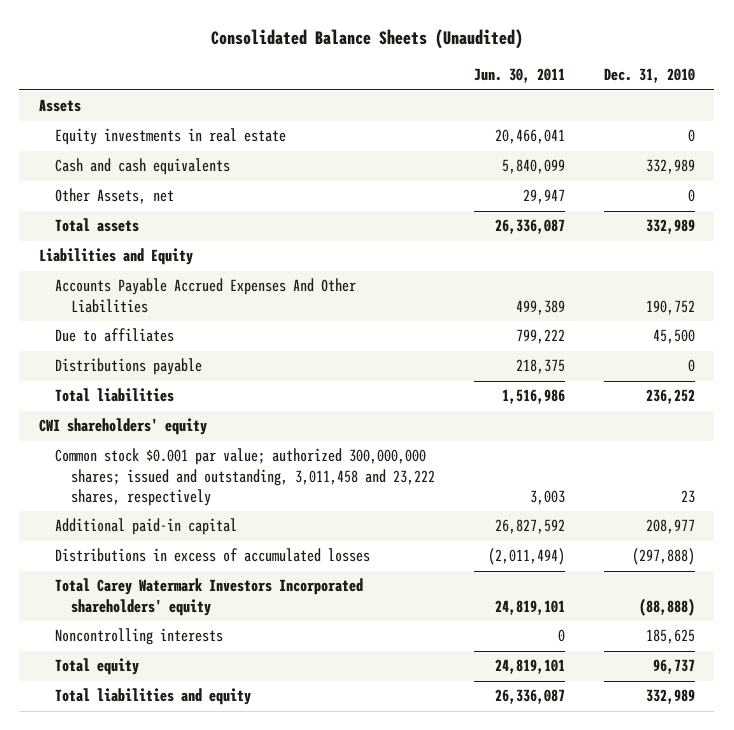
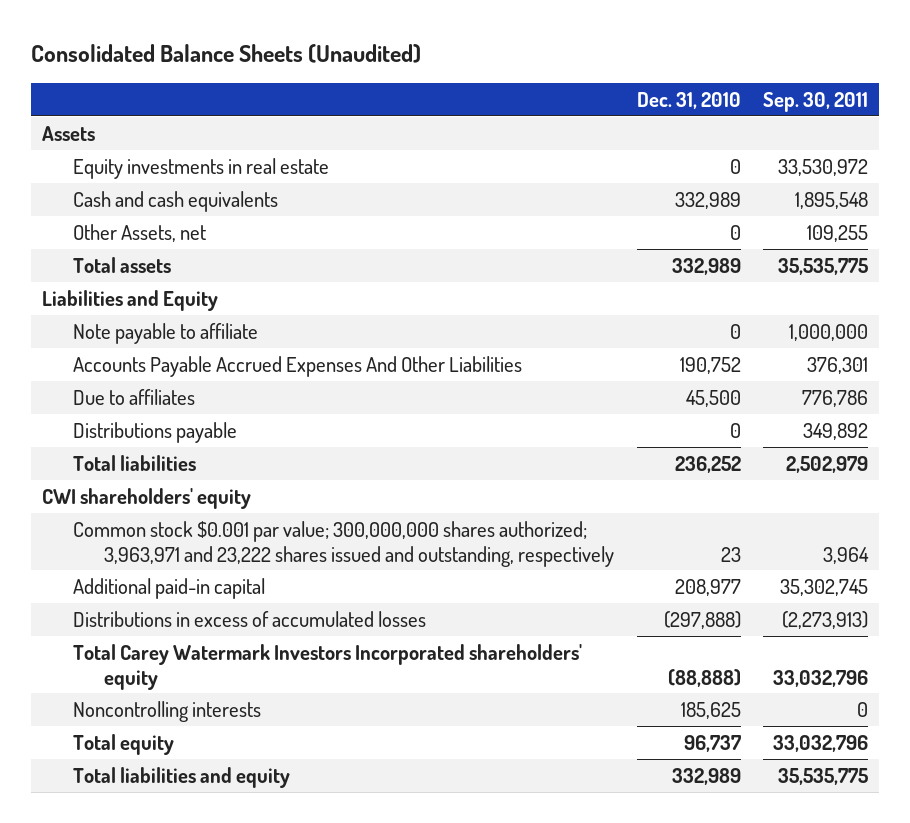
- | Jun. 30, 2011 | Dec. 31, 2010
+ | Dec. 31, 2010 | Sep. 30, 2011
+ Note payable to affiliate | 0 | 1,000,000
- Common stock $0.001 par value; authorized 300,000,000 shares; issued and outstanding, 3,011,458 and 23,222 shares, respectively | 3,003 | 23
+ Common stock $0.001 par value; 300,000,000 shares authorized; 3,963,971 and 23,222 shares issued and outstanding, respectively | 23 | 3,964

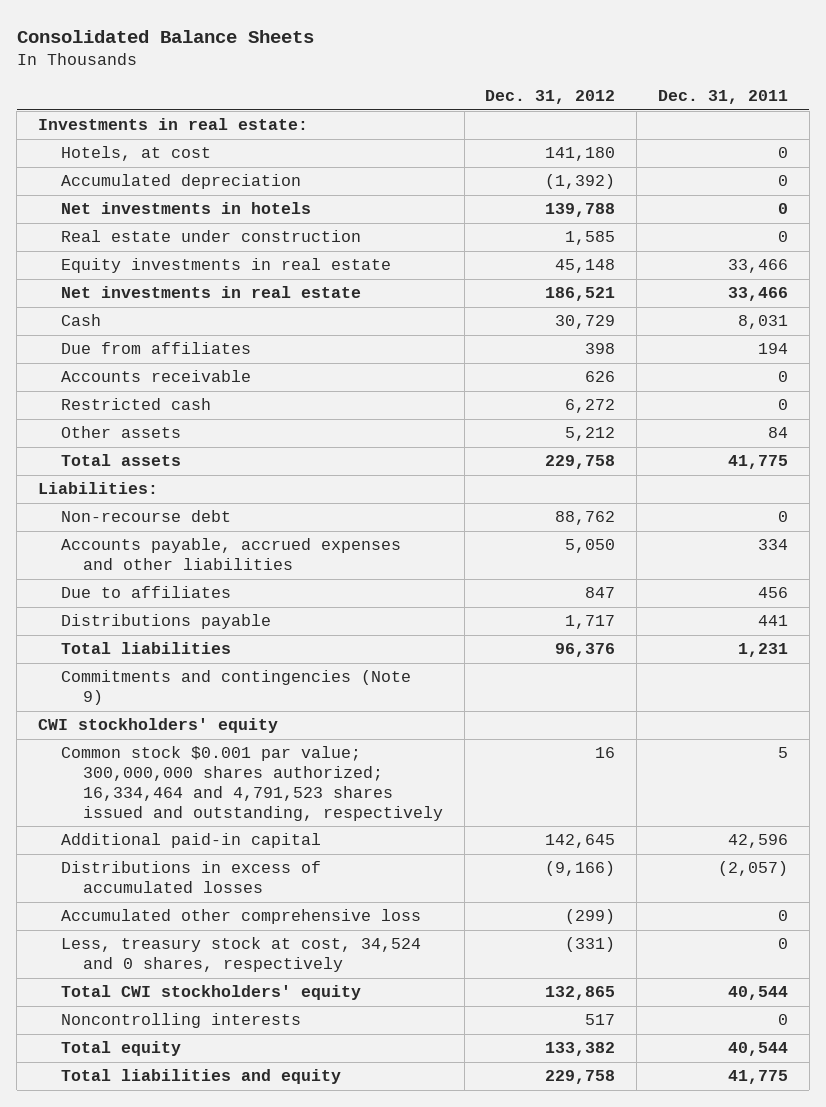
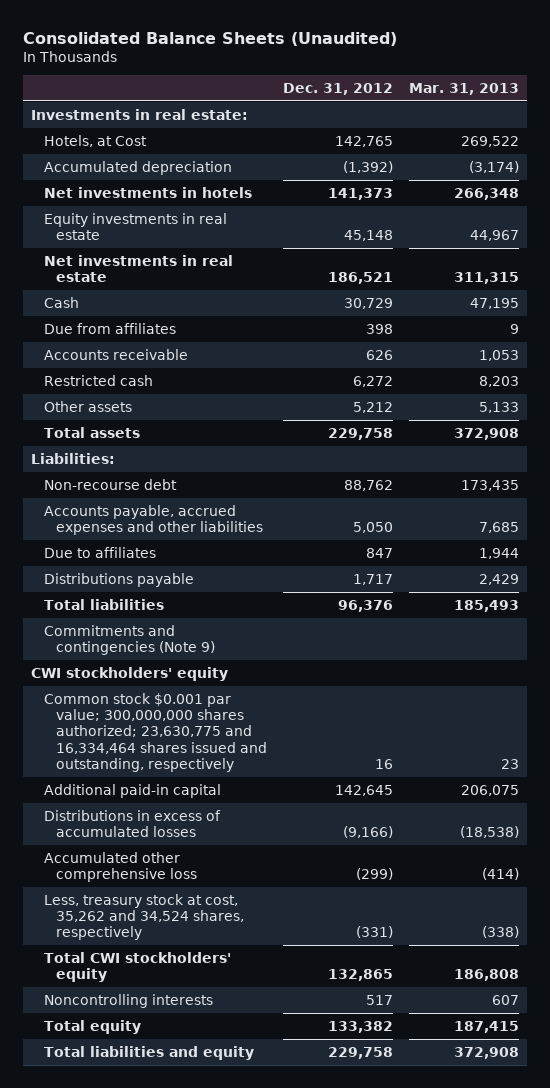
- Consolidated Balance Sheets
+ Consolidated Balance Sheets (Unaudited)
- | Dec. 31, 2012 | Dec. 31, 2011
+ | Dec. 31, 2012 | Mar. 31, 2013
- Hotels, at cost | 141,180 | 0
+ Hotels, at Cost | 142,765 | 269,522
- Net investments in hotels | 139,788 | 0
- Real estate under construction | 1,585 | 0
+ Net investments in hotels | 141,373 | 266,348
- Common stock $0.001 par value; 300,000,000 shares authorized; 16,334,464 and 4,791,523 shares issued and outstanding, respectively | 16 | 5
+ Common stock $0.001 par value; 300,000,000 shares authorized; 23,630,775 and 16,334,464 shares issued and outstanding, respectively | 16 | 23
- Less, treasury stock at cost, 34,524 and 0 shares, respectively | (331) | 0
+ Less, treasury stock at cost, 35,262 and 34,524 shares, respectively | (331) | (338)

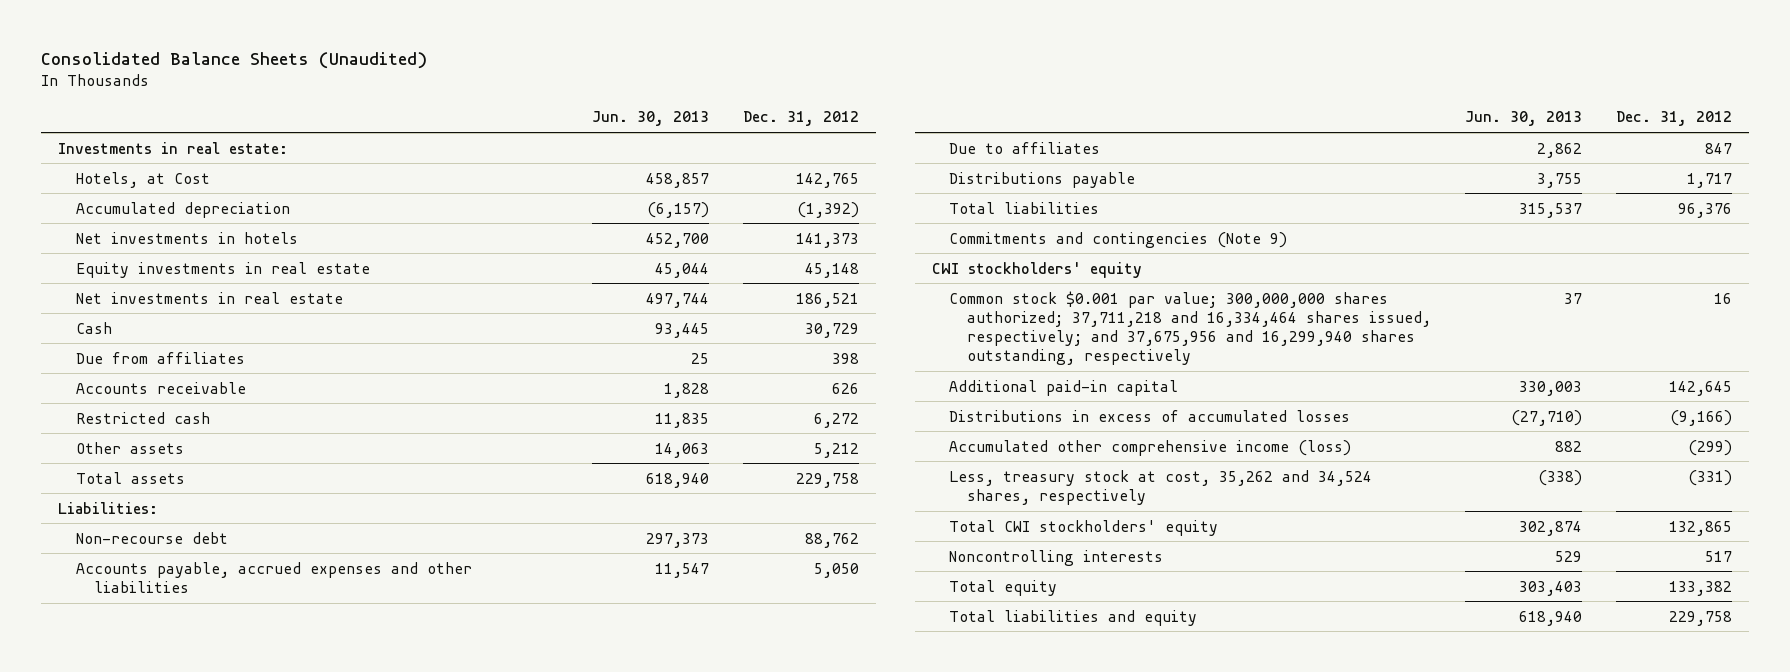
- | Dec. 31, 2012 | Mar. 31, 2013
+ | Jun. 30, 2013 | Dec. 31, 2012
- Common stock $0.001 par value; 300,000,000 shares authorized; 23,630,775 and 16,334,464 shares issued and outstanding, respectively | 16 | 23
+ Common stock $0.001 par value; 300,000,000 shares authorized; 37,711,218 and 16,334,464 shares issued, respectively; and 37,675,956 and 16,299,940 shares outstanding, respectively | 37 | 16
- Accumulated other comprehensive loss | (299) | (414)
+ Accumulated other comprehensive income (loss) | 882 | (299)

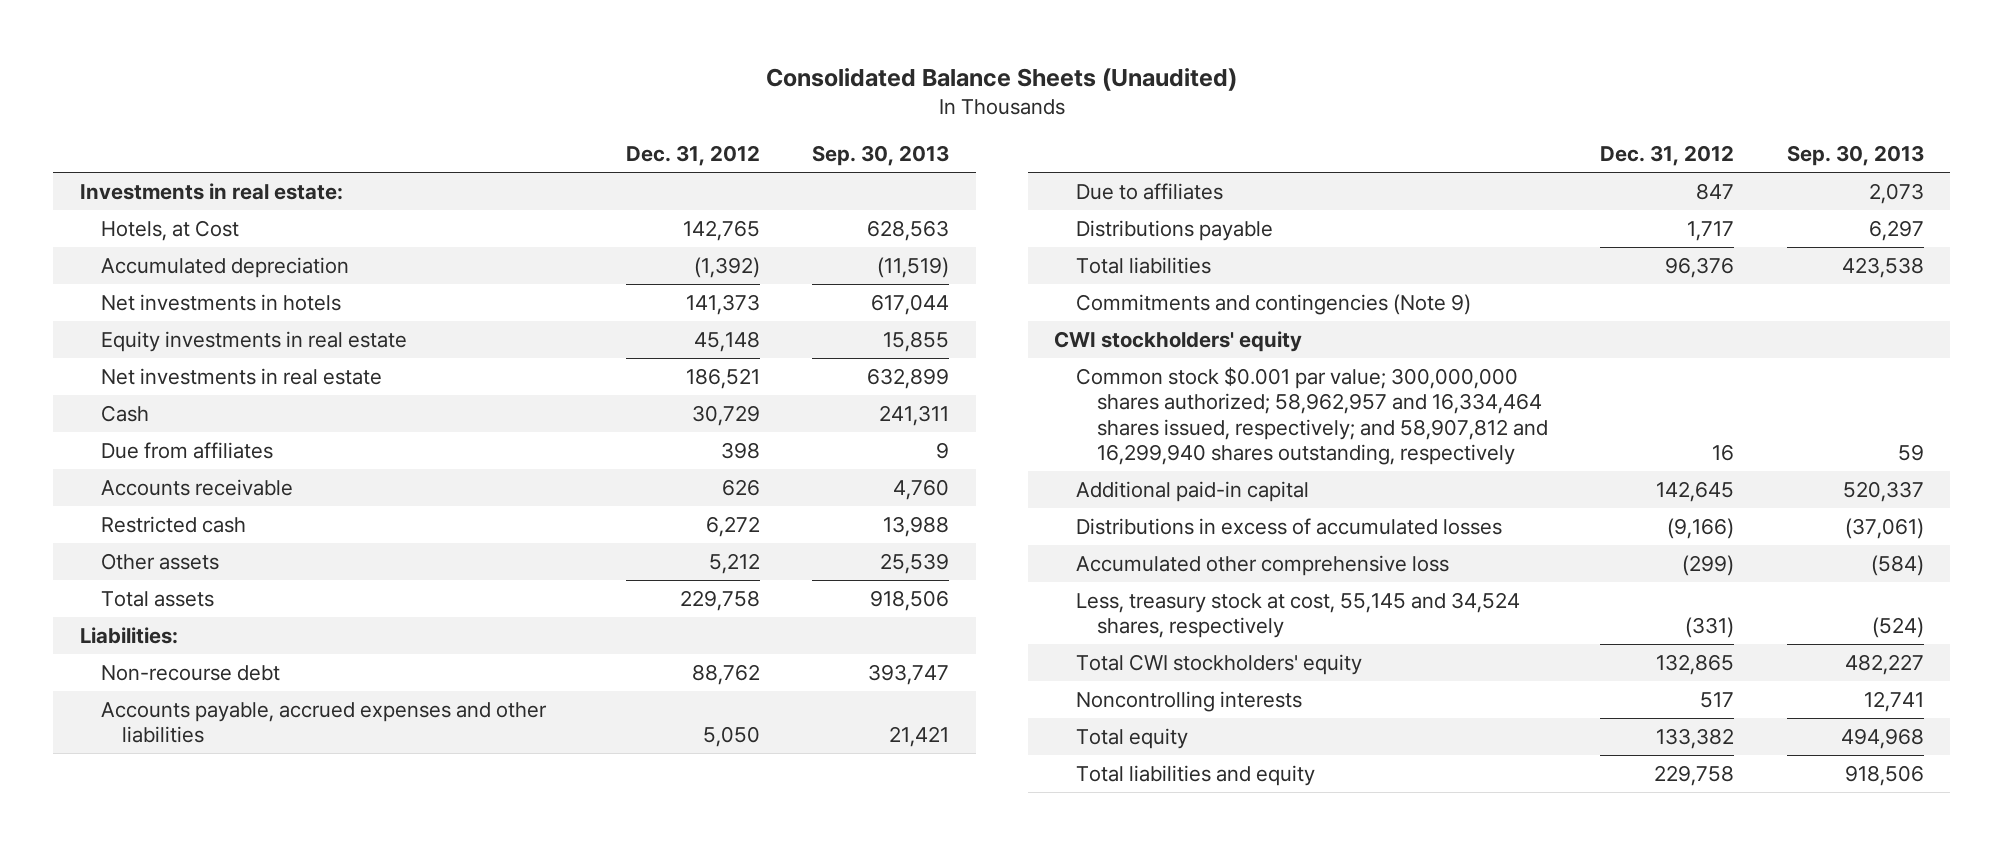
- | Jun. 30, 2013 | Dec. 31, 2012
+ | Dec. 31, 2012 | Sep. 30, 2013
- Common stock $0.001 par value; 300,000,000 shares authorized; 37,711,218 and 16,334,464 shares issued, respectively; and 37,675,956 and 16,299,940 shares outstanding, respectively | 37 | 16
+ Common stock $0.001 par value; 300,000,000 shares authorized; 58,962,957 and 16,334,464 shares issued, respectively; and 58,907,812 and 16,299,940 shares outstanding, respectively | 16 | 59
- Accumulated other comprehensive income (loss) | 882 | (299)
- Less, treasury stock at cost, 35,262 and 34,524 shares, respectively | (338) | (331)
+ Accumulated other comprehensive loss | (299) | (584)
+ Less, treasury stock at cost, 55,145 and 34,524 shares, respectively | (331) | (524)

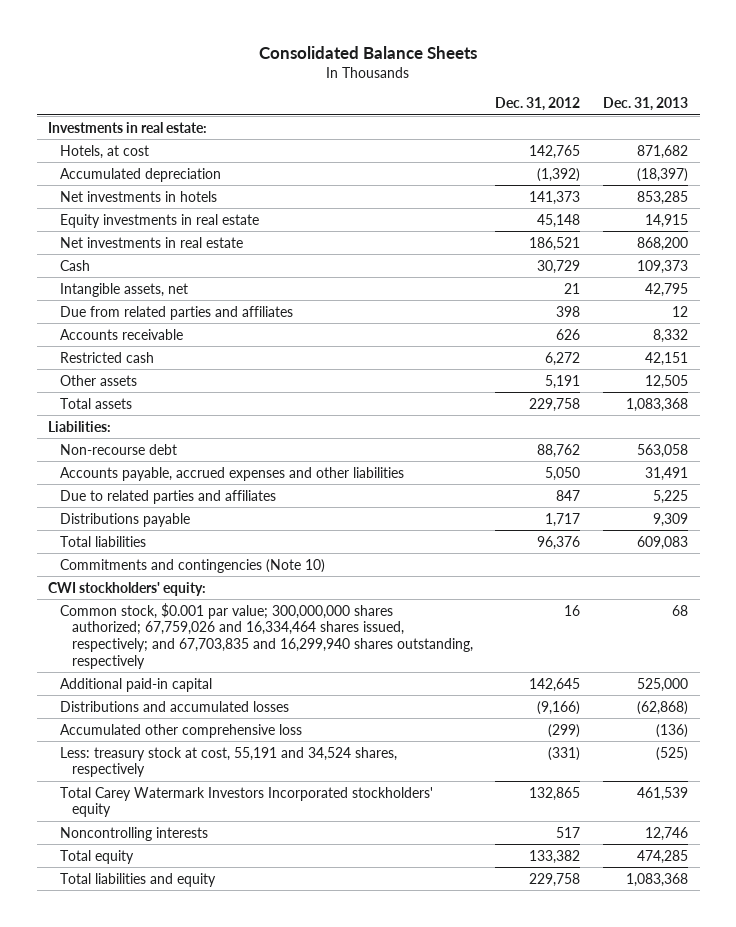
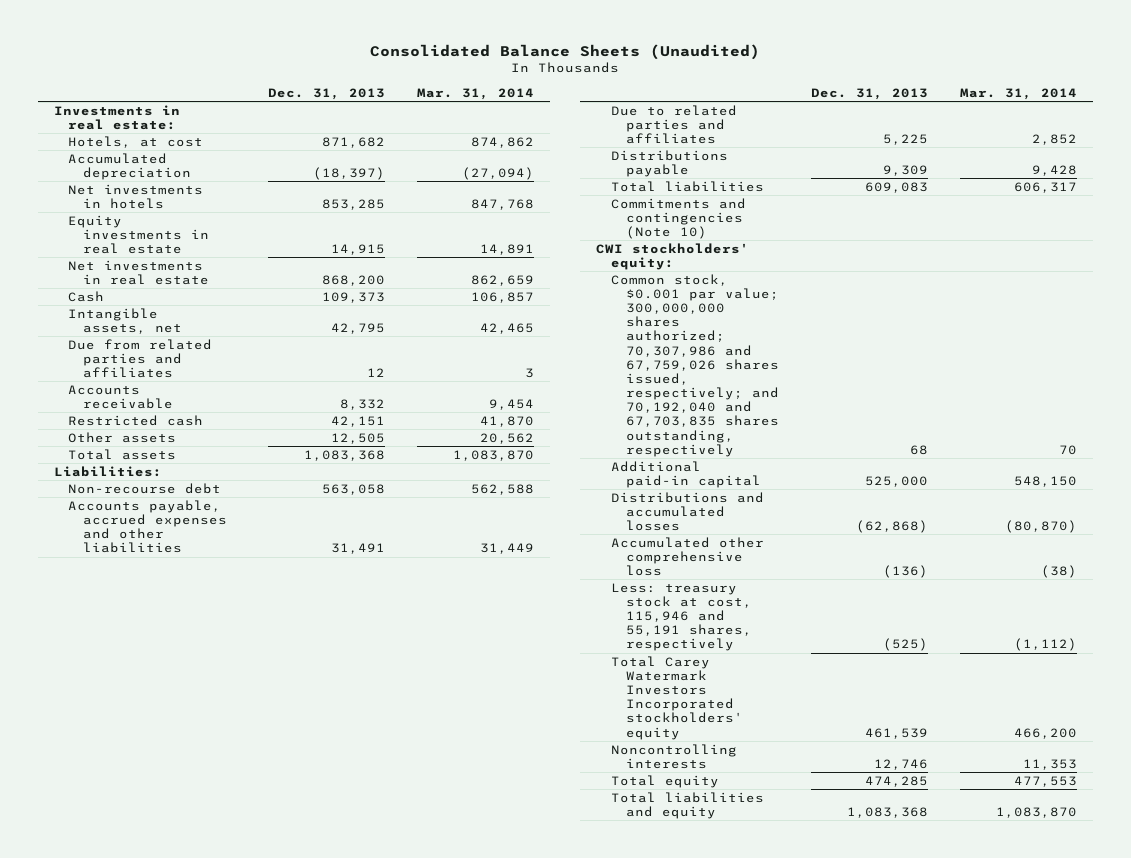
- Consolidated Balance Sheets
+ Consolidated Balance Sheets (Unaudited)
- | Dec. 31, 2012 | Dec. 31, 2013
+ | Dec. 31, 2013 | Mar. 31, 2014
- Common stock, $0.001 par value; 300,000,000 shares authorized; 67,759,026 and 16,334,464 shares issued, respectively; and 67,703,835 and 16,299,940 shares outstanding, respectively | 16 | 68
+ Common stock, $0.001 par value; 300,000,000 shares authorized; 70,307,986 and 67,759,026 shares issued, respectively; and 70,192,040 and 67,703,835 shares outstanding, respectively | 68 | 70
- Less: treasury stock at cost, 55,191 and 34,524 shares, respectively | (331) | (525)
+ Less: treasury stock at cost, 115,946 and 55,191 shares, respectively | (525) | (1,112)

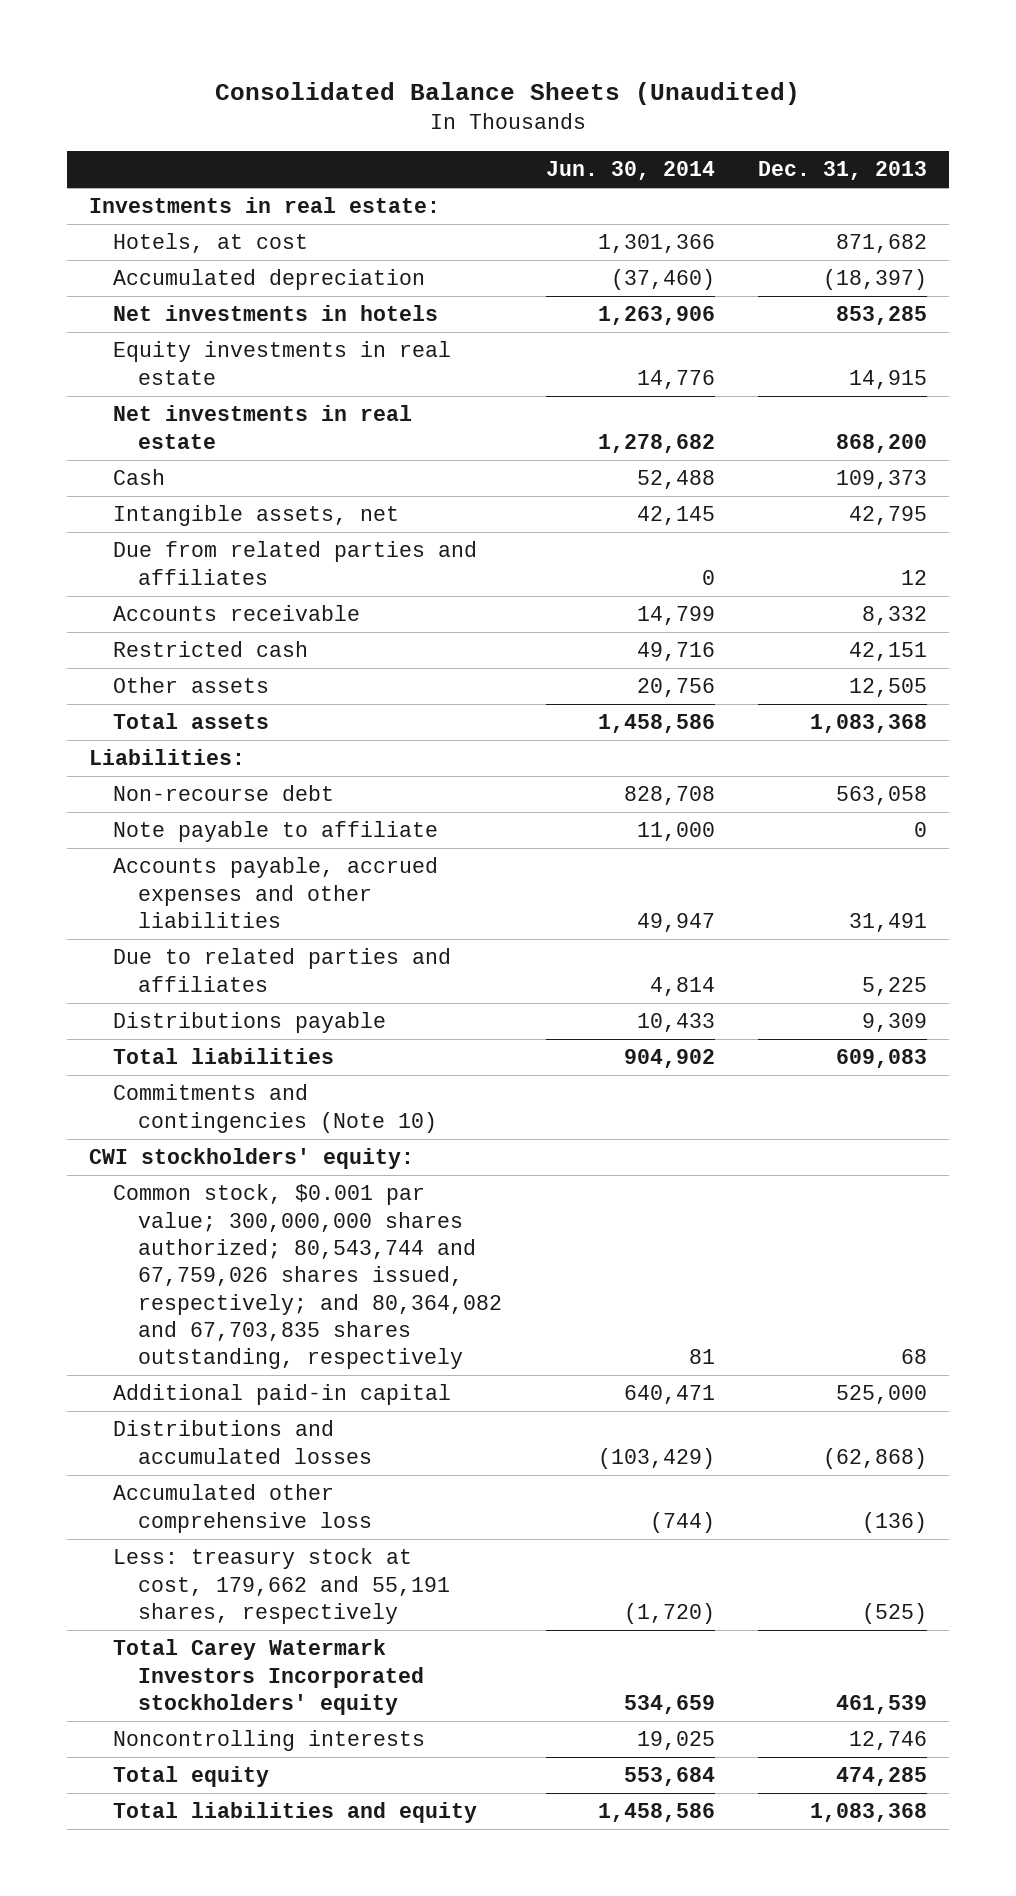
- | Dec. 31, 2013 | Mar. 31, 2014
+ | Jun. 30, 2014 | Dec. 31, 2013
+ Note payable to affiliate | 11,000 | 0
- Common stock, $0.001 par value; 300,000,000 shares authorized; 70,307,986 and 67,759,026 shares issued, respectively; and 70,192,040 and 67,703,835 shares outstanding, respectively | 68 | 70
+ Common stock, $0.001 par value; 300,000,000 shares authorized; 80,543,744 and 67,759,026 shares issued, respectively; and 80,364,082 and 67,703,835 shares outstanding, respectively | 81 | 68
- Less: treasury stock at cost, 115,946 and 55,191 shares, respectively | (525) | (1,112)
+ Less: treasury stock at cost, 179,662 and 55,191 shares, respectively | (1,720) | (525)

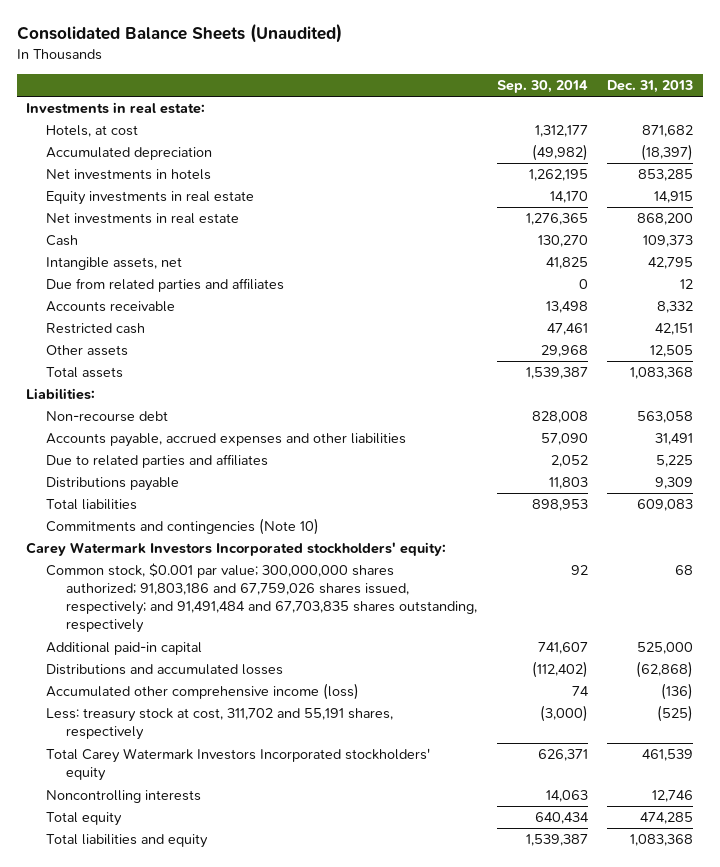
- | Jun. 30, 2014 | Dec. 31, 2013
+ | Sep. 30, 2014 | Dec. 31, 2013
- Note payable to affiliate | 11,000 | 0
- CWI stockholders' equity:
- Common stock, $0.001 par value; 300,000,000 shares authorized; 80,543,744 and 67,759,026 shares issued, respectively; and 80,364,082 and 67,703,835 shares outstanding, respectively | 81 | 68
+ Carey Watermark Investors Incorporated stockholders' equity:
+ Common stock, $0.001 par value; 300,000,000 shares authorized; 91,803,186 and 67,759,026 shares issued, respectively; and 91,491,484 and 67,703,835 shares outstanding, respectively | 92 | 68
- Accumulated other comprehensive loss | (744) | (136)
- Less: treasury stock at cost, 179,662 and 55,191 shares, respectively | (1,720) | (525)
+ Accumulated other comprehensive income (loss) | 74 | (136)
+ Less: treasury stock at cost, 311,702 and 55,191 shares, respectively | (3,000) | (525)

